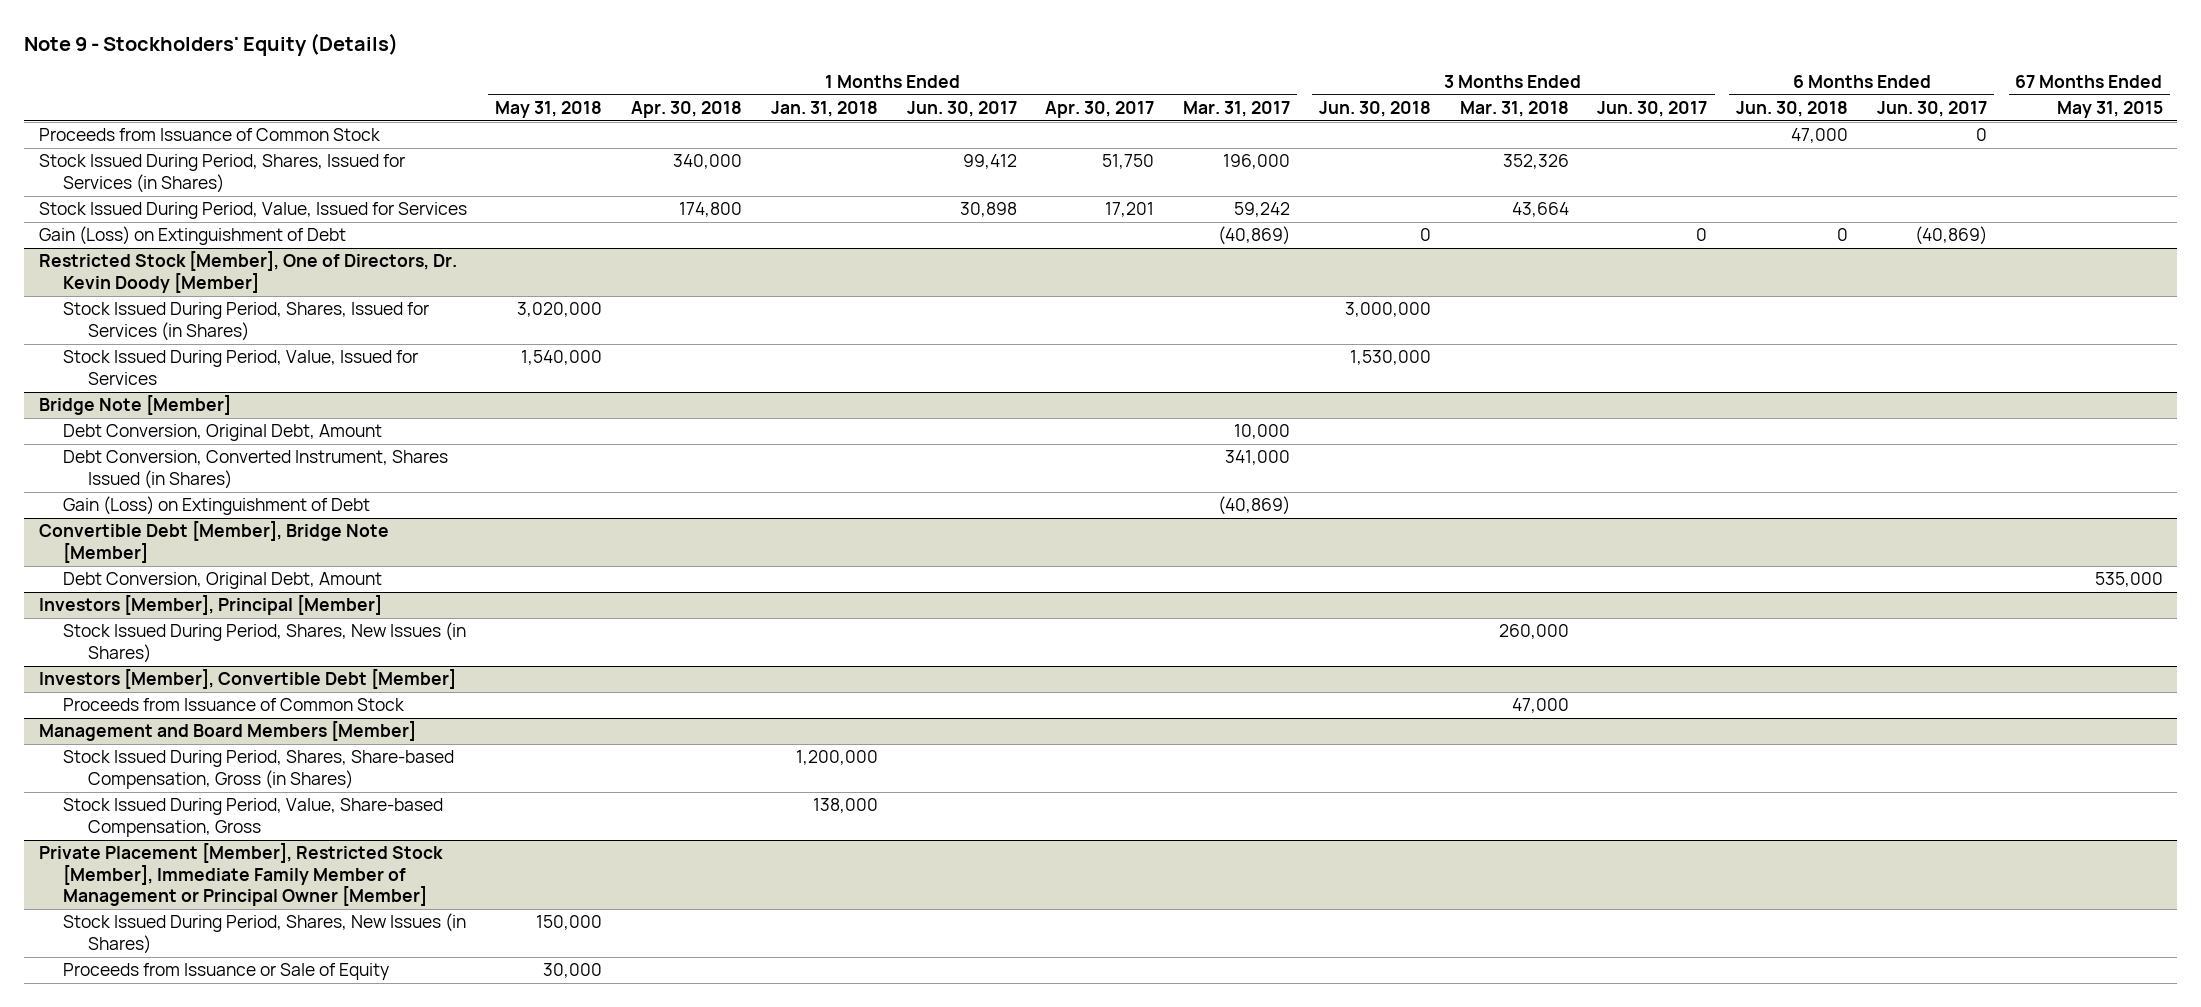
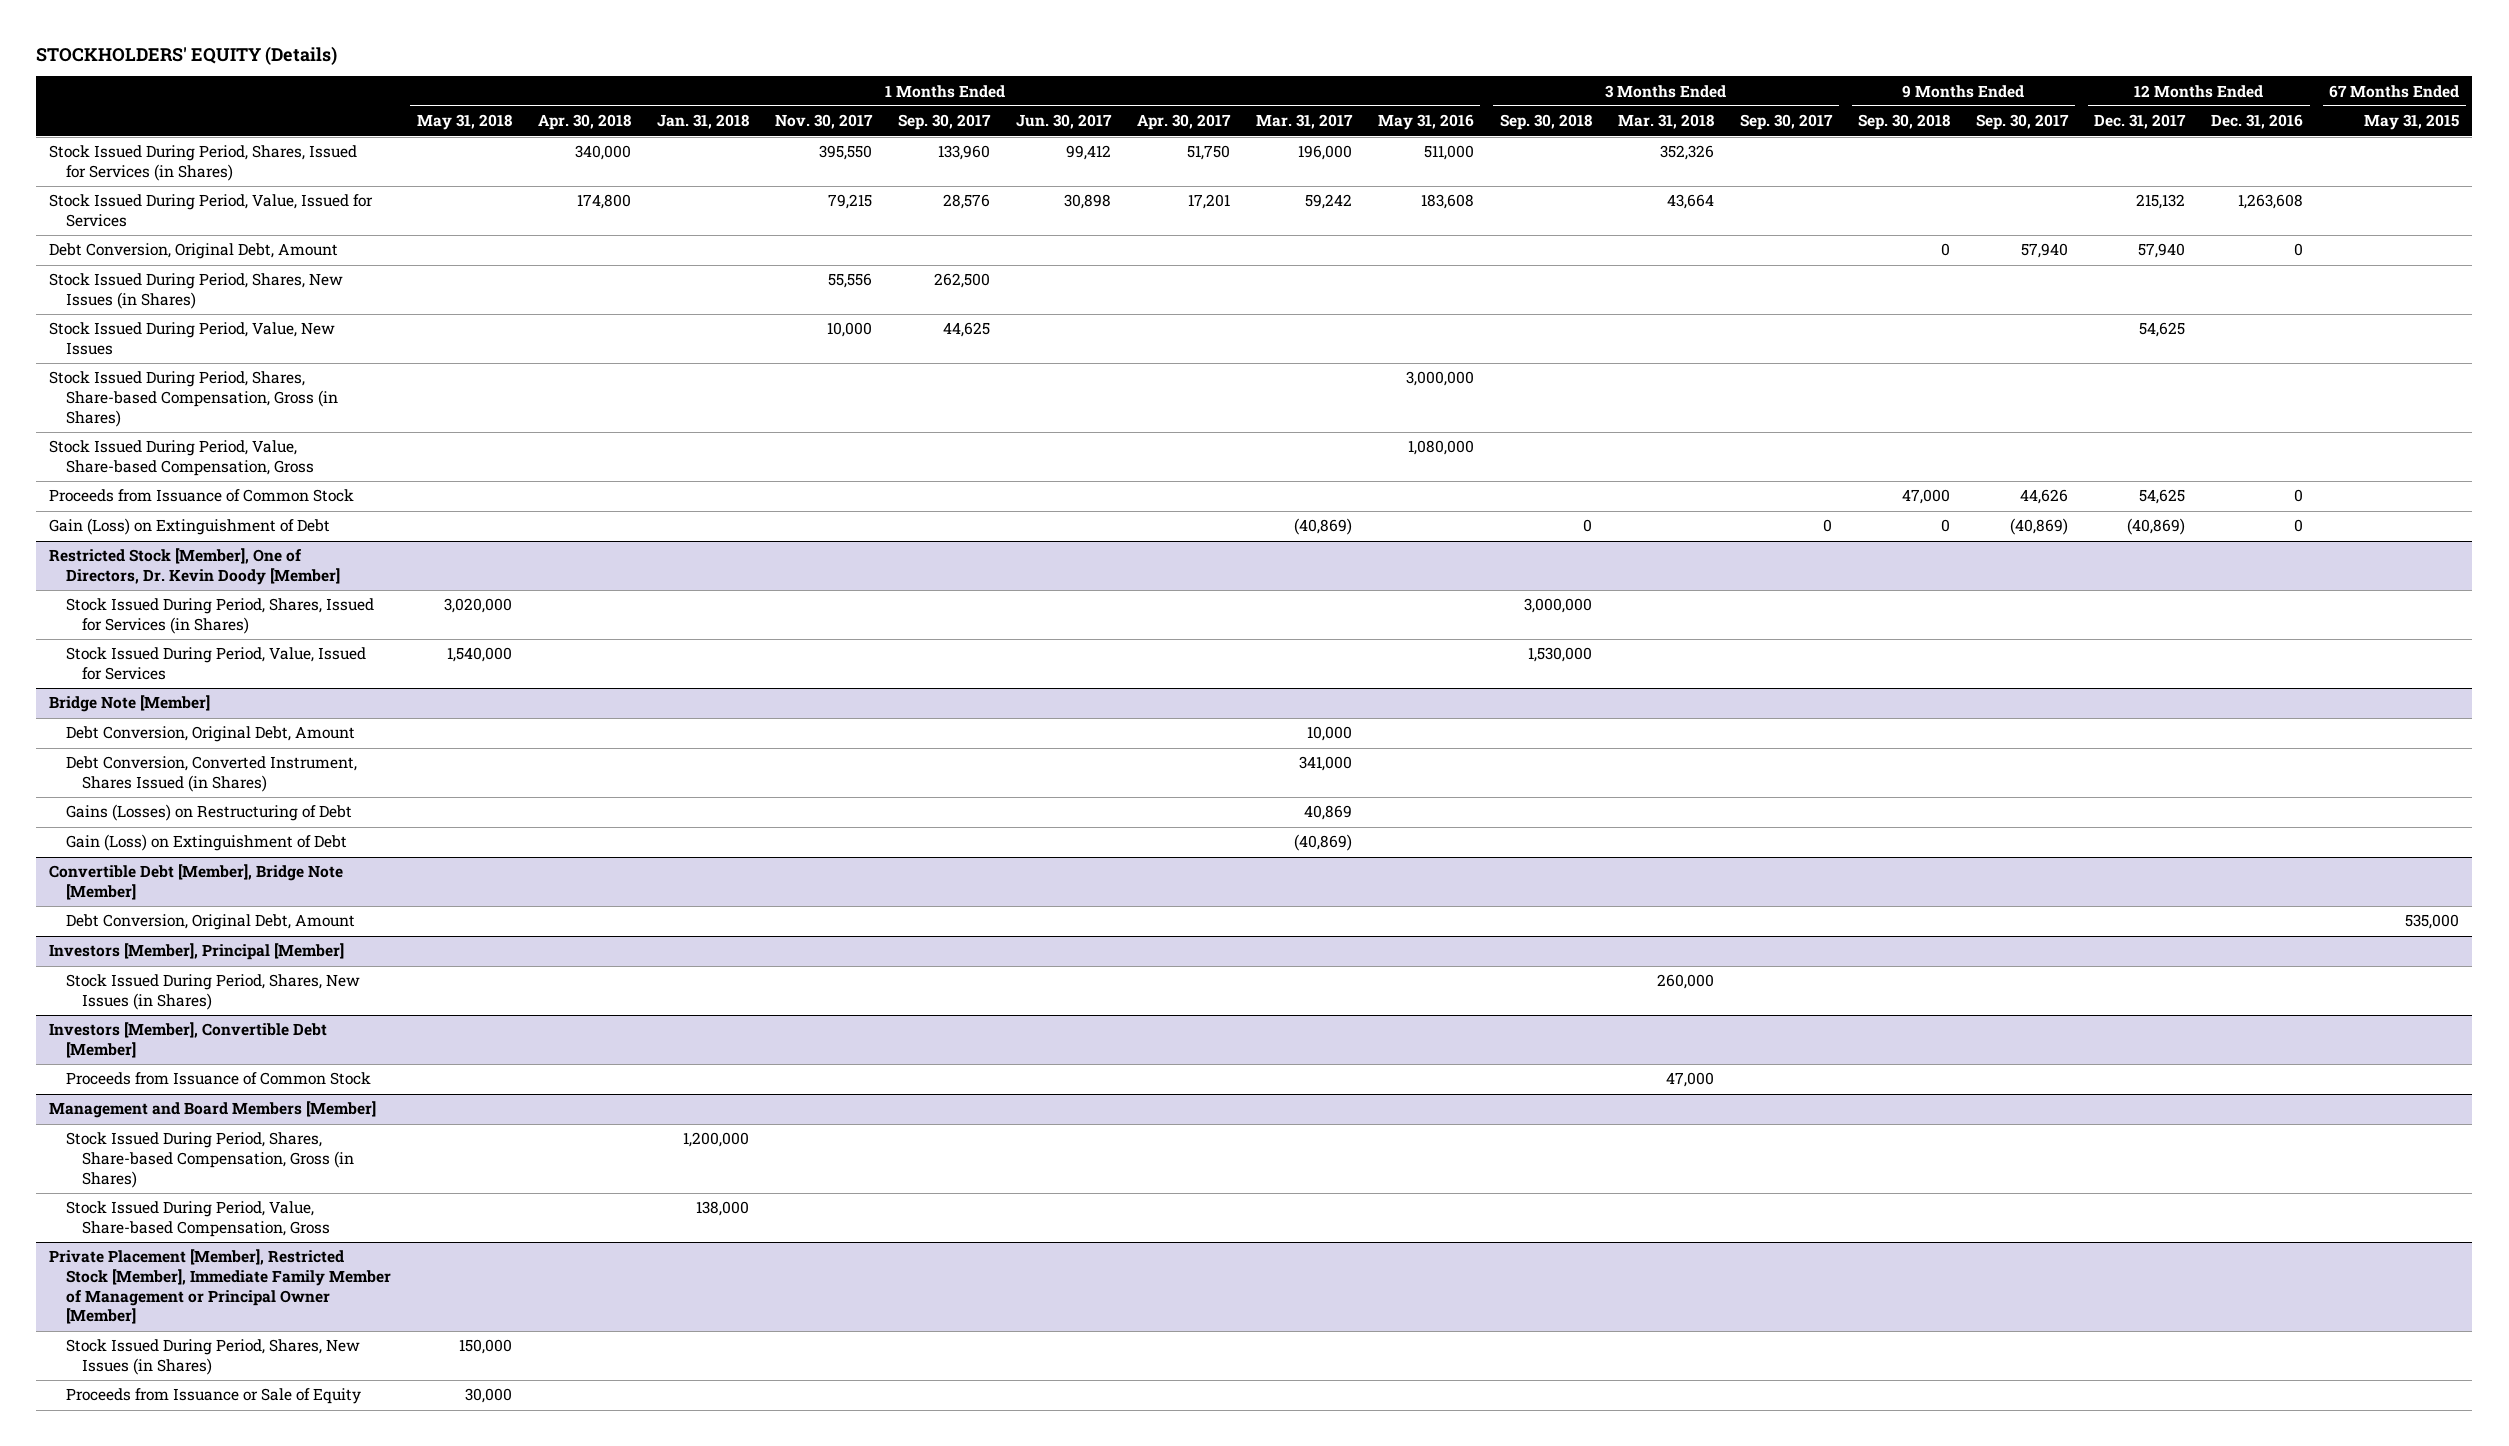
- Note 9 - Stockholders' Equity (Details)
+ STOCKHOLDERS' EQUITY (Details)
- | 1 Months Ended May 31, 2018 | 1 Months Ended Apr. 30, 2018 | 1 Months Ended Jan. 31, 2018 | 1 Months Ended Jun. 30, 2017 | 1 Months Ended Apr. 30, 2017 | 1 Months Ended Mar. 31, 2017 | 3 Months Ended Jun. 30, 2018 | 3 Months Ended Mar. 31, 2018 | 3 Months Ended Jun. 30, 2017 | 6 Months Ended Jun. 30, 2018 | 6 Months Ended Jun. 30, 2017 | 67 Months Ended May 31, 2015
+ | 1 Months Ended May 31, 2018 | 1 Months Ended Apr. 30, 2018 | 1 Months Ended Jan. 31, 2018 | 1 Months Ended Nov. 30, 2017 | 1 Months Ended Sep. 30, 2017 | 1 Months Ended Jun. 30, 2017 | 1 Months Ended Apr. 30, 2017 | 1 Months Ended Mar. 31, 2017 | 1 Months Ended May 31, 2016 | 3 Months Ended Sep. 30, 2018 | 3 Months Ended Mar. 31, 2018 | 3 Months Ended Sep. 30, 2017 | 9 Months Ended Sep. 30, 2018 | 9 Months Ended Sep. 30, 2017 | 12 Months Ended Dec. 31, 2017 | 12 Months Ended Dec. 31, 2016 | 67 Months Ended May 31, 2015
+ Debt Conversion, Original Debt, Amount | | | | | | | | | | | | | 0 | 57,940 | 57,940 | 0 |
+ Stock Issued During Period, Shares, New Issues (in Shares) | | | | 55,556 | 262,500 | | | | | | | | | | | |
+ Stock Issued During Period, Value, New Issues | | | | 10,000 | 44,625 | | | | | | | | | | 54,625 | |
+ Stock Issued During Period, Shares, Share-based Compensation, Gross (in Shares) | | | | | | | | | 3,000,000 | | | | | | | |
+ Stock Issued During Period, Value, Share-based Compensation, Gross | | | | | | | | | 1,080,000 | | | | | | | |
moved down: Proceeds from Issuance of Common Stock | | | | | | | | | | | | | 47,000 | 44,626 | 54,625 | 0 |
@ Bridge Note [Member]
+ Gains (Losses) on Restructuring of Debt | | | | | | | | 40,869 | | | | | | | | |

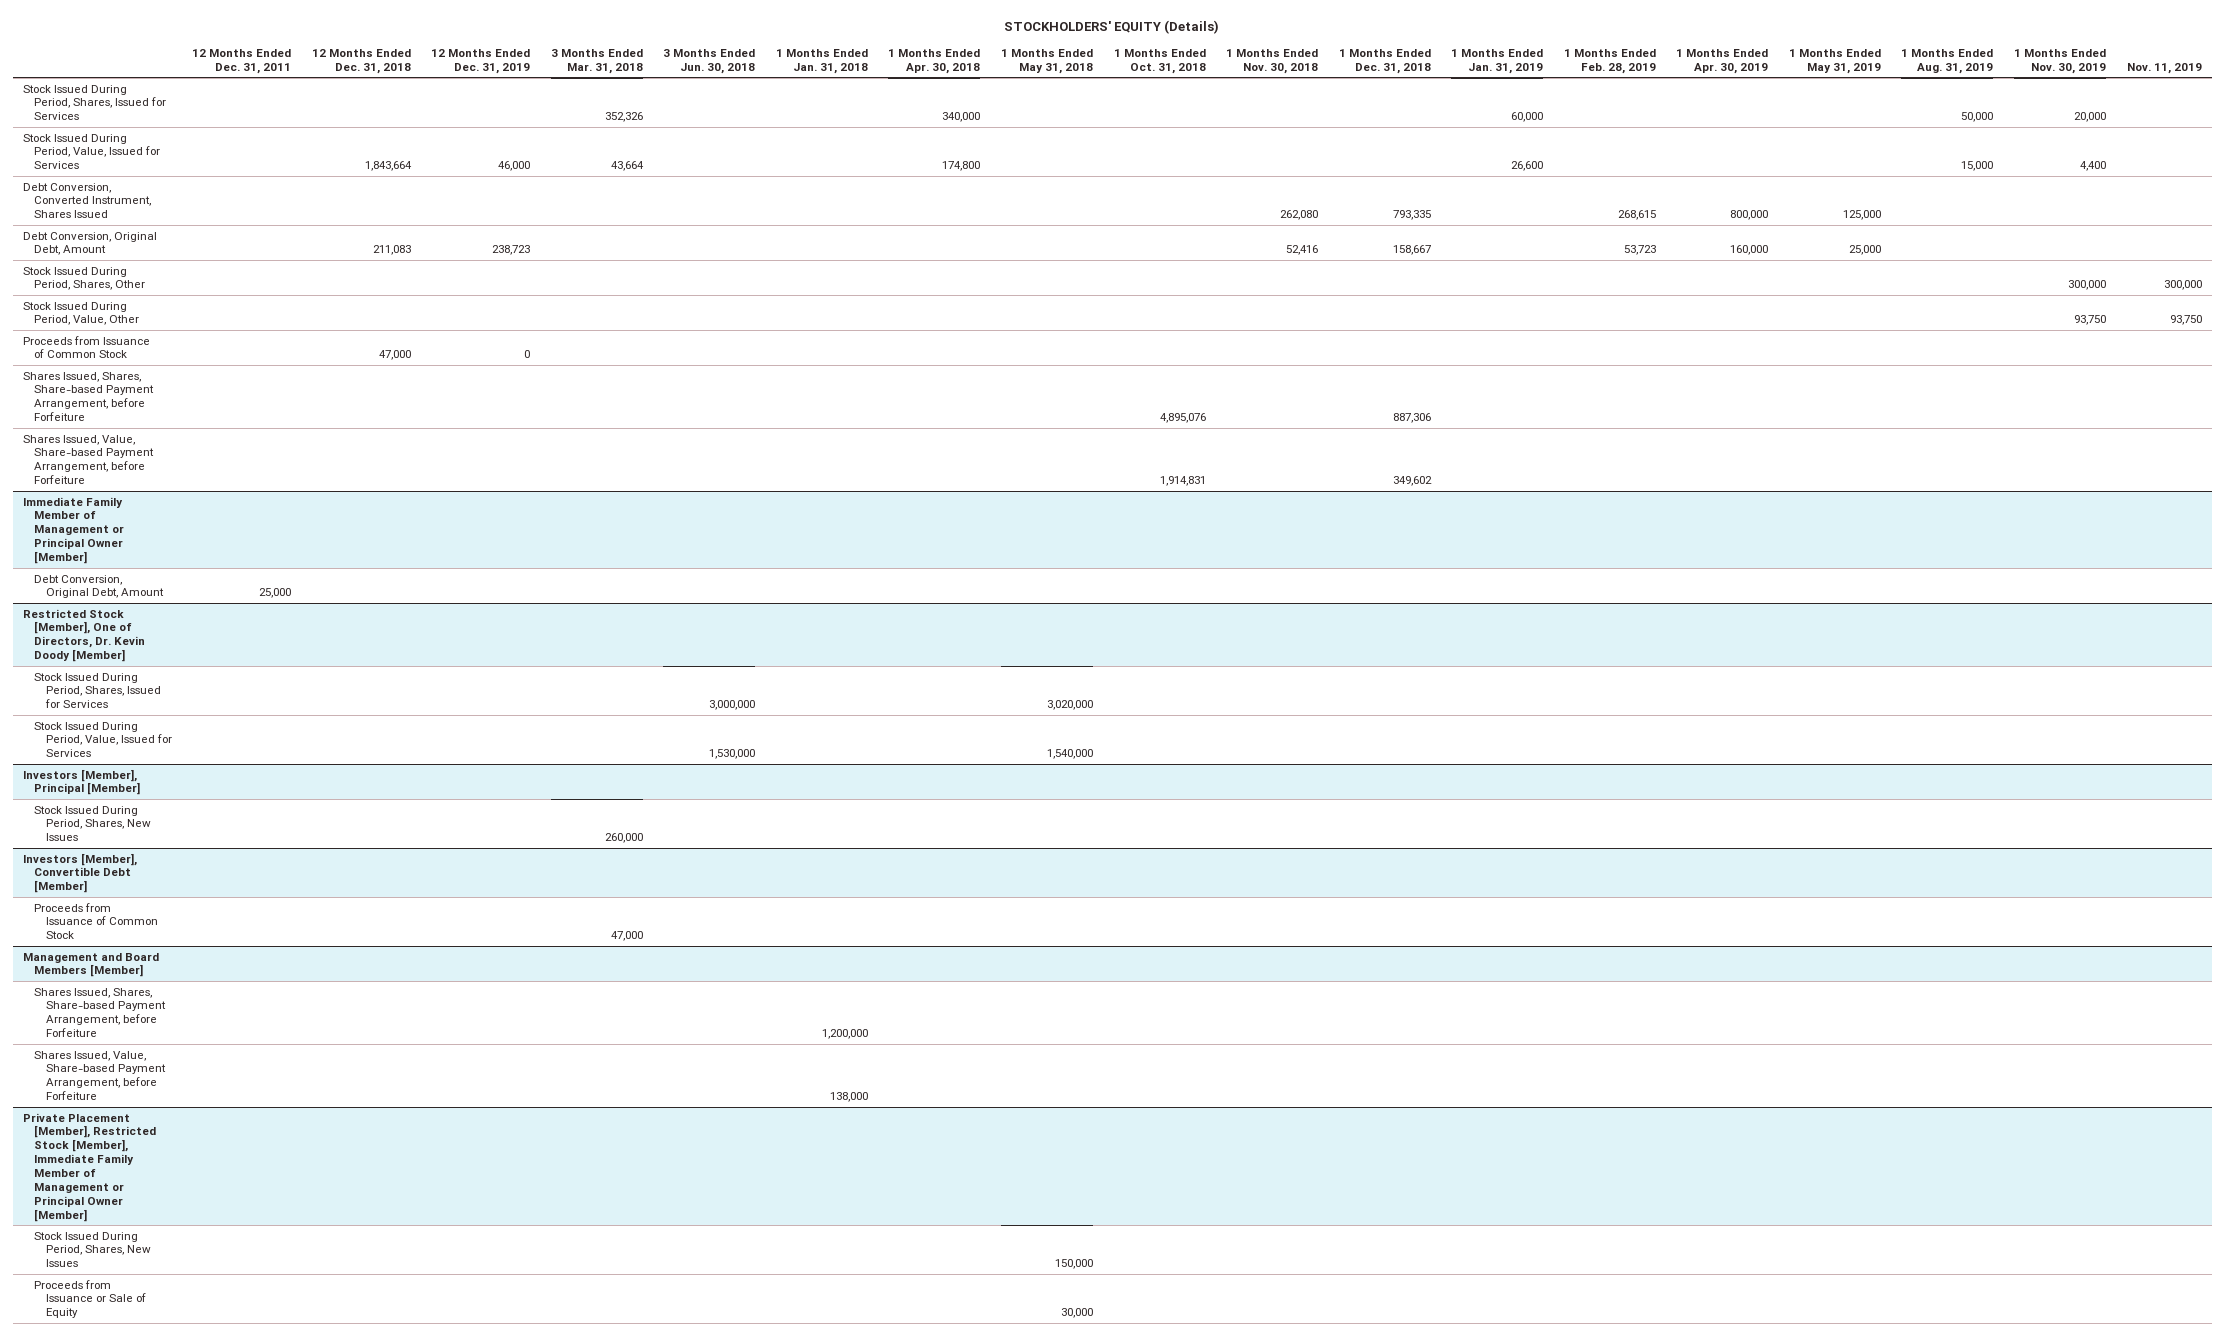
- | 1 Months Ended May 31, 2018 | 1 Months Ended Apr. 30, 2018 | 1 Months Ended Jan. 31, 2018 | 1 Months Ended Nov. 30, 2017 | 1 Months Ended Sep. 30, 2017 | 1 Months Ended Jun. 30, 2017 | 1 Months Ended Apr. 30, 2017 | 1 Months Ended Mar. 31, 2017 | 1 Months Ended May 31, 2016 | 3 Months Ended Sep. 30, 2018 | 3 Months Ended Mar. 31, 2018 | 3 Months Ended Sep. 30, 2017 | 9 Months Ended Sep. 30, 2018 | 9 Months Ended Sep. 30, 2017 | 12 Months Ended Dec. 31, 2017 | 12 Months Ended Dec. 31, 2016 | 67 Months Ended May 31, 2015
+ | 12 Months Ended Dec. 31, 2011 | 12 Months Ended Dec. 31, 2018 | 12 Months Ended Dec. 31, 2019 | 3 Months Ended Mar. 31, 2018 | 3 Months Ended Jun. 30, 2018 | 1 Months Ended Jan. 31, 2018 | 1 Months Ended Apr. 30, 2018 | 1 Months Ended May 31, 2018 | 1 Months Ended Oct. 31, 2018 | 1 Months Ended Nov. 30, 2018 | 1 Months Ended Dec. 31, 2018 | 1 Months Ended Jan. 31, 2019 | 1 Months Ended Feb. 28, 2019 | 1 Months Ended Apr. 30, 2019 | 1 Months Ended May 31, 2019 | 1 Months Ended Aug. 31, 2019 | 1 Months Ended Nov. 30, 2019 | Nov. 11, 2019
- Stock Issued During Period, Shares, Issued for Services (in Shares) | | 340,000 | | 395,550 | 133,960 | 99,412 | 51,750 | 196,000 | 511,000 | | 352,326 | | | | | |
+ Stock Issued During Period, Shares, Issued for Services | | | | 352,326 | | | 340,000 | | | | | 60,000 | | | | 50,000 | 20,000 |
+ Debt Conversion, Converted Instrument, Shares Issued | | | | | | | | | | 262,080 | 793,335 | | 268,615 | 800,000 | 125,000 | | |
- Stock Issued During Period, Shares, New Issues (in Shares) | | | | 55,556 | 262,500 | | | | | | | | | | | |
- Stock Issued During Period, Value, New Issues | | | | 10,000 | 44,625 | | | | | | | | | | 54,625 | |
- Stock Issued During Period, Shares, Share-based Compensation, Gross (in Shares) | | | | | | | | | 3,000,000 | | | | | | | |
- Stock Issued During Period, Value, Share-based Compensation, Gross | | | | | | | | | 1,080,000 | | | | | | | |
+ Stock Issued During Period, Shares, Other | | | | | | | | | | | | | | | | | 300,000 | 300,000
+ Stock Issued During Period, Value, Other | | | | | | | | | | | | | | | | | 93,750 | 93,750
- Gain (Loss) on Extinguishment of Debt | | | | | | | | (40,869) | | 0 | | 0 | 0 | (40,869) | (40,869) | 0 |
+ Shares Issued, Shares, Share-based Payment Arrangement, before Forfeiture | | | | | | | | | 4,895,076 | | 887,306 | | | | | | |
+ Shares Issued, Value, Share-based Payment Arrangement, before Forfeiture | | | | | | | | | 1,914,831 | | 349,602 | | | | | | |
+ Immediate Family Member of Management or Principal Owner [Member]
+ Debt Conversion, Original Debt, Amount | 25,000 | | | | | | | | | | | | | | | | |
@ Restricted Stock [Member], One of Directors, Dr. Kevin Doody [Member]
- Stock Issued During Period, Shares, Issued for Services (in Shares) | 3,020,000 | | | | | | | | | 3,000,000 | | | | | | |
+ Stock Issued During Period, Shares, Issued for Services | | | | | 3,000,000 | | | 3,020,000 | | | | | | | | | |
- Bridge Note [Member]
- Debt Conversion, Original Debt, Amount | | | | | | | | 10,000 | | | | | | | | |
- Debt Conversion, Converted Instrument, Shares Issued (in Shares) | | | | | | | | 341,000 | | | | | | | | |
- Gains (Losses) on Restructuring of Debt | | | | | | | | 40,869 | | | | | | | | |
- Gain (Loss) on Extinguishment of Debt | | | | | | | | (40,869) | | | | | | | | |
- Convertible Debt [Member], Bridge Note [Member]
- Debt Conversion, Original Debt, Amount | | | | | | | | | | | | | | | | | 535,000
@ Investors [Member], Principal [Member]
- Stock Issued During Period, Shares, New Issues (in Shares) | | | | | | | | | | | 260,000 | | | | | |
+ Stock Issued During Period, Shares, New Issues | | | | 260,000 | | | | | | | | | | | | | |
@ Management and Board Members [Member]
- Stock Issued During Period, Shares, Share-based Compensation, Gross (in Shares) | | | 1,200,000 | | | | | | | | | | | | | |
- Stock Issued During Period, Value, Share-based Compensation, Gross | | | 138,000 | | | | | | | | | | | | | |
+ Shares Issued, Shares, Share-based Payment Arrangement, before Forfeiture | | | | | | 1,200,000 | | | | | | | | | | | |
+ Shares Issued, Value, Share-based Payment Arrangement, before Forfeiture | | | | | | 138,000 | | | | | | | | | | | |
@ Private Placement [Member], Restricted Stock [Member], Immediate Family Member of Management or Principal Owner [Member]
- Stock Issued During Period, Shares, New Issues (in Shares) | 150,000 | | | | | | | | | | | | | | | |
+ Stock Issued During Period, Shares, New Issues | | | | | | | | 150,000 | | | | | | | | | |

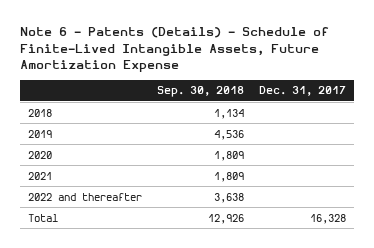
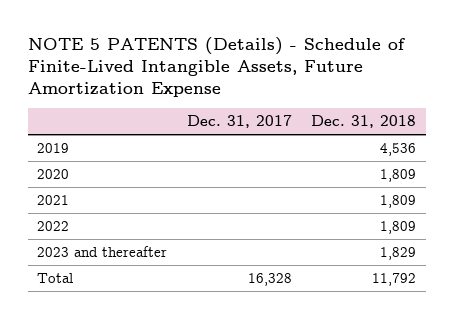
- Note 6 - Patents (Details) - Schedule of Finite-Lived Intangible Assets, Future Amortization Expense
+ NOTE 5 PATENTS (Details) - Schedule of Finite-Lived Intangible Assets, Future Amortization Expense
- | Sep. 30, 2018 | Dec. 31, 2017
+ | Dec. 31, 2017 | Dec. 31, 2018
- 2018 | 1,134 |
- 2022 and thereafter | 3,638 |
+ 2022 | | 1,809
+ 2023 and thereafter | | 1,829

